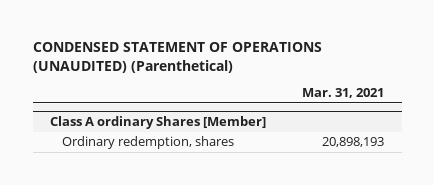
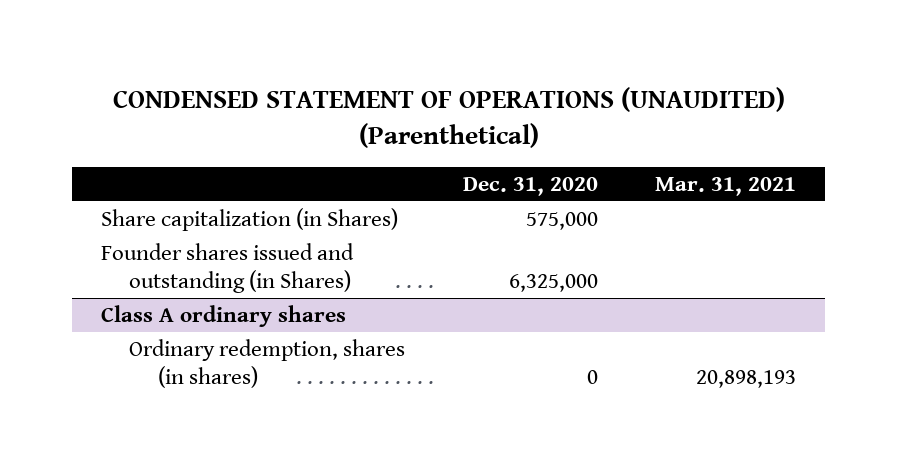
- | Mar. 31, 2021
+ | Dec. 31, 2020 | Mar. 31, 2021
- Class A ordinary Shares [Member]
- Ordinary redemption, shares | 20,898,193
+ Share capitalization (in Shares) | 575,000 |
+ Founder shares issued and outstanding (in Shares) | 6,325,000 |
+ Class A ordinary shares
+ Ordinary redemption, shares (in shares) | 0 | 20,898,193

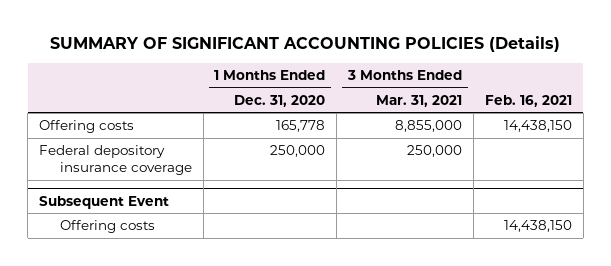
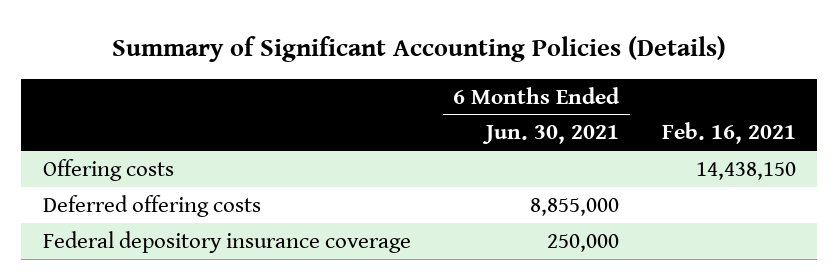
- SUMMARY OF SIGNIFICANT ACCOUNTING POLICIES (Details)
+ Summary of Significant Accounting Policies (Details)
- | 1 Months Ended Dec. 31, 2020 | 3 Months Ended Mar. 31, 2021 | Feb. 16, 2021
+ | 6 Months Ended Jun. 30, 2021 | Feb. 16, 2021
+ Deferred offering costs | 8,855,000 |
- Subsequent Event
- Offering costs | | | 14,438,150

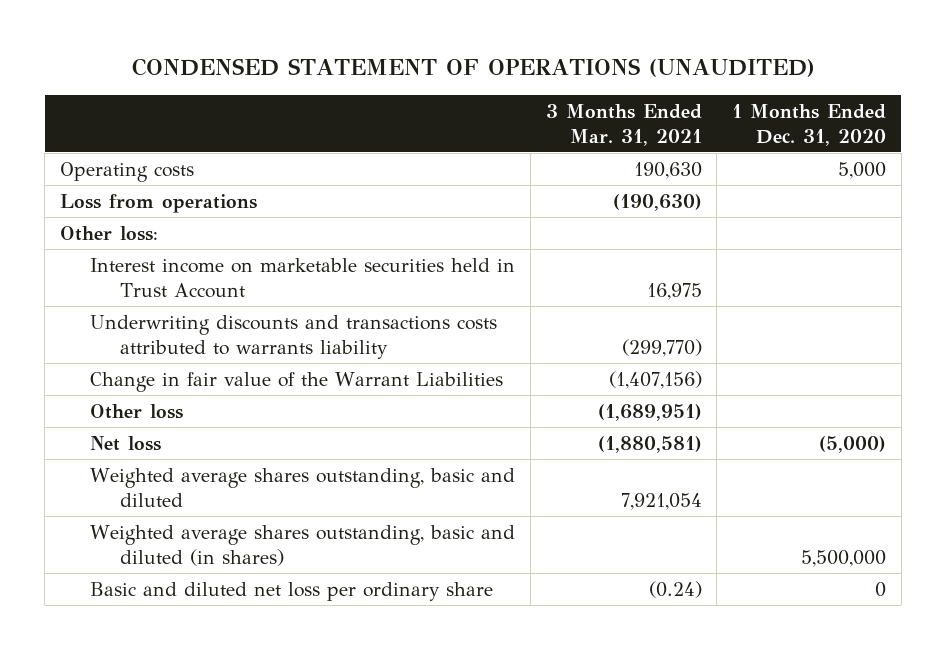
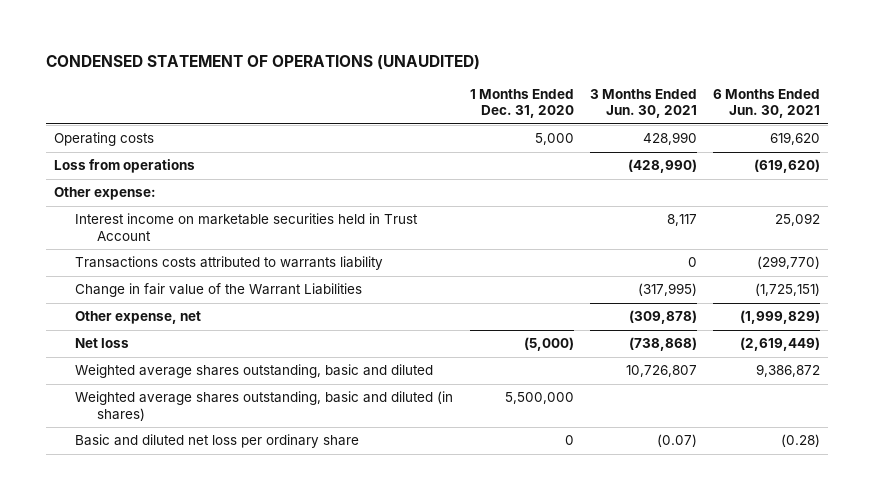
- | 3 Months Ended Mar. 31, 2021 | 1 Months Ended Dec. 31, 2020
+ | 1 Months Ended Dec. 31, 2020 | 3 Months Ended Jun. 30, 2021 | 6 Months Ended Jun. 30, 2021
- Other loss:
+ Other expense:
- Underwriting discounts and transactions costs attributed to warrants liability | (299,770) |
+ Transactions costs attributed to warrants liability | | 0 | (299,770)
- Other loss | (1,689,951) |
+ Other expense, net | | (309,878) | (1,999,829)

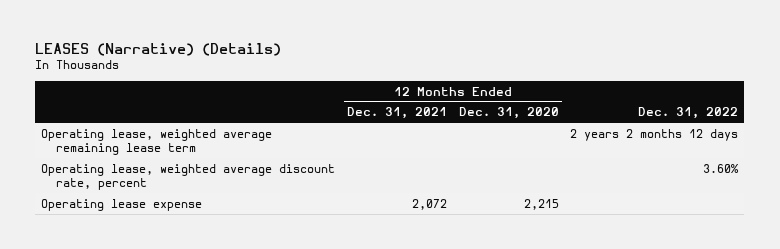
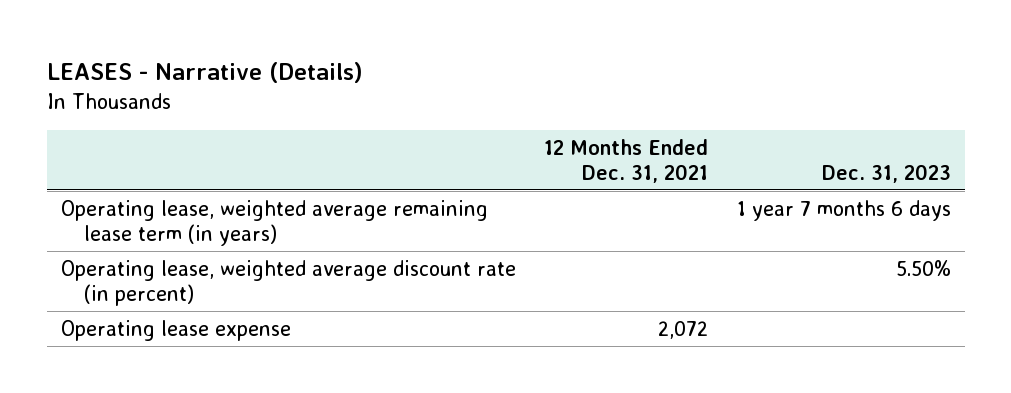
- LEASES (Narrative) (Details)
+ LEASES - Narrative (Details)
- | 12 Months Ended Dec. 31, 2021 | 12 Months Ended Dec. 31, 2020 | Dec. 31, 2022
+ | 12 Months Ended Dec. 31, 2021 | Dec. 31, 2023
- Operating lease, weighted average remaining lease term | | | 2 years 2 months 12 days
- Operating lease, weighted average discount rate, percent | | | 3.60%
+ Operating lease, weighted average remaining lease term (in years) | | 1 year 7 months 6 days
+ Operating lease, weighted average discount rate (in percent) | | 5.50%

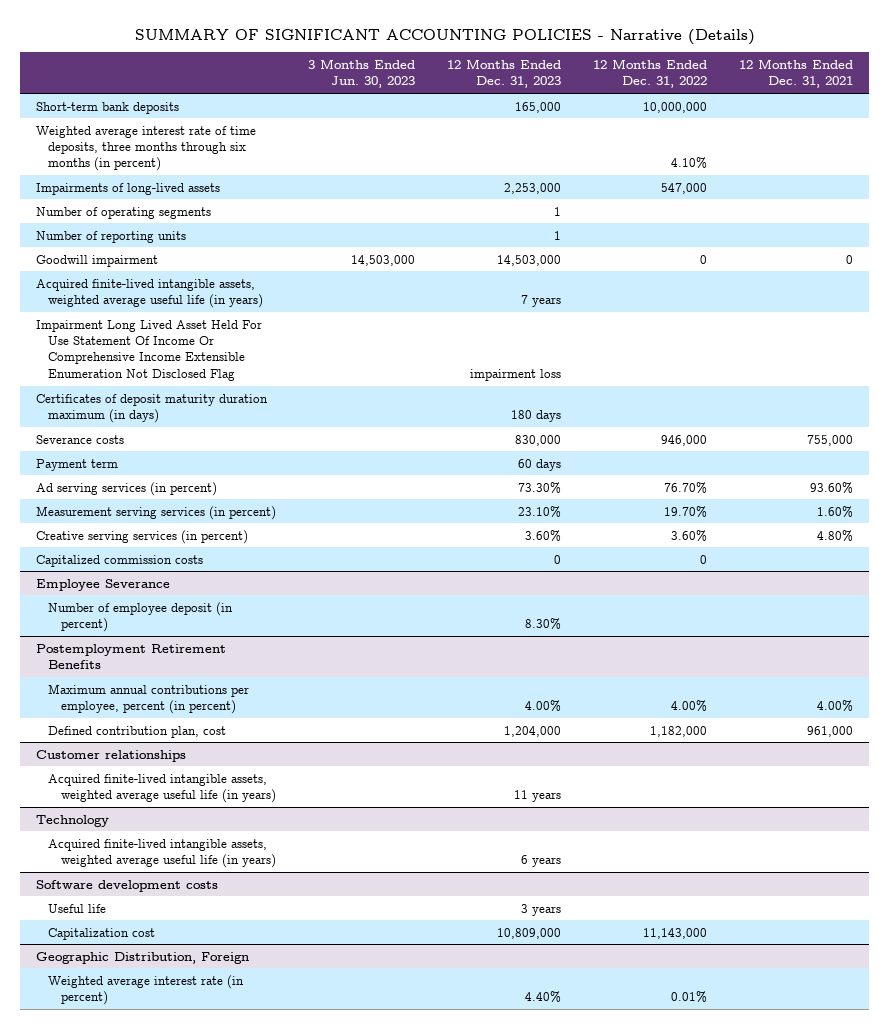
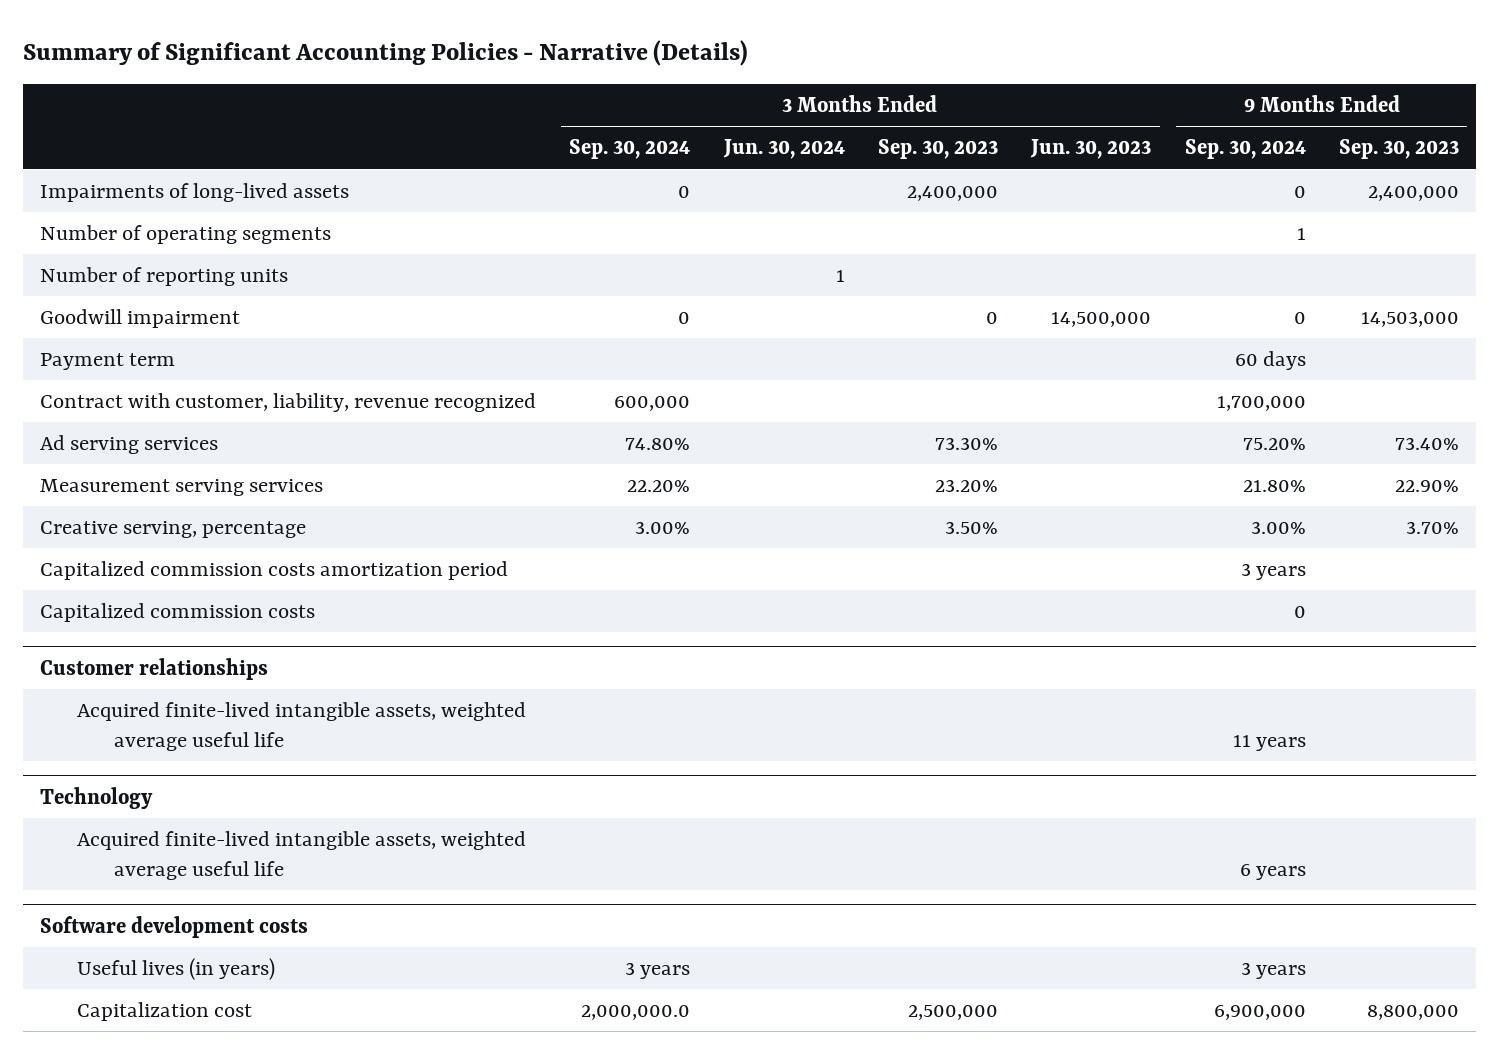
- SUMMARY OF SIGNIFICANT ACCOUNTING POLICIES - Narrative (Details)
+ Summary of Significant Accounting Policies - Narrative (Details)
- | 3 Months Ended Jun. 30, 2023 | 12 Months Ended Dec. 31, 2023 | 12 Months Ended Dec. 31, 2022 | 12 Months Ended Dec. 31, 2021
+ | 3 Months Ended Sep. 30, 2024 | 3 Months Ended Jun. 30, 2024 | 3 Months Ended Sep. 30, 2023 | 3 Months Ended Jun. 30, 2023 | 9 Months Ended Sep. 30, 2024 | 9 Months Ended Sep. 30, 2023
- Short-term bank deposits | | 165,000 | 10,000,000 |
- Weighted average interest rate of time deposits, three months through six months (in percent) | | | 4.10% |
- Goodwill impairment | 14,503,000 | 14,503,000 | 0 | 0
- Acquired finite-lived intangible assets, weighted average useful life (in years) | | 7 years | |
- Impairment Long Lived Asset Held For Use Statement Of Income Or Comprehensive Income Extensible Enumeration Not Disclosed Flag | | impairment loss | |
- Certificates of deposit maturity duration maximum (in days) | | 180 days | |
- Severance costs | | 830,000 | 946,000 | 755,000
+ Goodwill impairment | 0 | | 0 | 14,500,000 | 0 | 14,503,000
- Ad serving services (in percent) | | 73.30% | 76.70% | 93.60%
- Measurement serving services (in percent) | | 23.10% | 19.70% | 1.60%
- Creative serving services (in percent) | | 3.60% | 3.60% | 4.80%
+ Contract with customer, liability, revenue recognized | 600,000 | | | | 1,700,000 |
+ Ad serving services | 74.80% | | 73.30% | | 75.20% | 73.40%
+ Measurement serving services | 22.20% | | 23.20% | | 21.80% | 22.90%
+ Creative serving, percentage | 3.00% | | 3.50% | | 3.00% | 3.70%
+ Capitalized commission costs amortization period | | | | | 3 years |
- Employee Severance
- Number of employee deposit (in percent) | | 8.30% | |
- Postemployment Retirement Benefits
- Maximum annual contributions per employee, percent (in percent) | | 4.00% | 4.00% | 4.00%
- Defined contribution plan, cost | | 1,204,000 | 1,182,000 | 961,000
@ Customer relationships
- Acquired finite-lived intangible assets, weighted average useful life (in years) | | 11 years | |
+ Acquired finite-lived intangible assets, weighted average useful life | | | | | 11 years |
@ Technology
- Acquired finite-lived intangible assets, weighted average useful life (in years) | | 6 years | |
+ Acquired finite-lived intangible assets, weighted average useful life | | | | | 6 years |
@ Software development costs
- Useful life | | 3 years | |
+ Useful lives (in years) | 3 years | | | | 3 years |
- Geographic Distribution, Foreign
- Weighted average interest rate (in percent) | | 4.40% | 0.01% |

